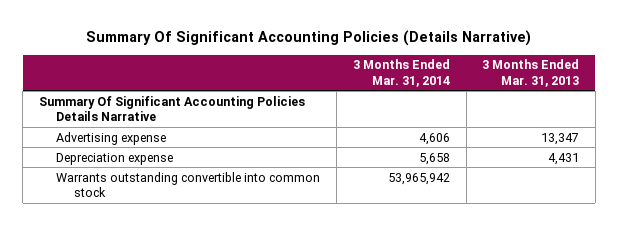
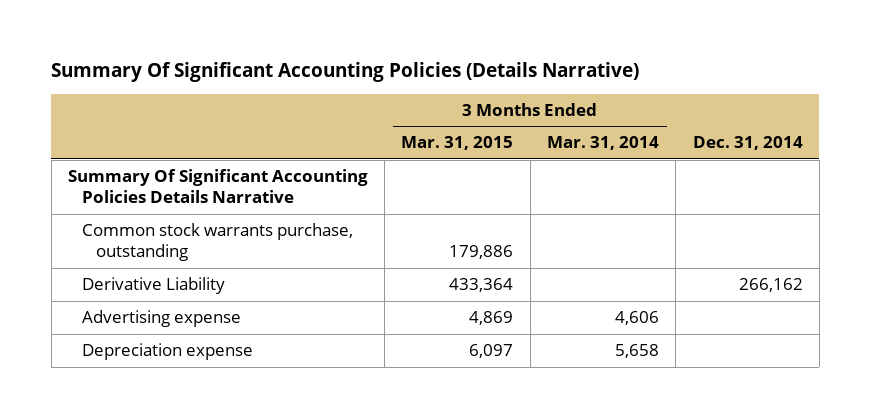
- | 3 Months Ended Mar. 31, 2014 | 3 Months Ended Mar. 31, 2013
+ | 3 Months Ended Mar. 31, 2015 | 3 Months Ended Mar. 31, 2014 | Dec. 31, 2014
+ Common stock warrants purchase, outstanding | 179,886 | |
+ Derivative Liability | 433,364 | | 266,162
- Warrants outstanding convertible into common stock | 53,965,942 |

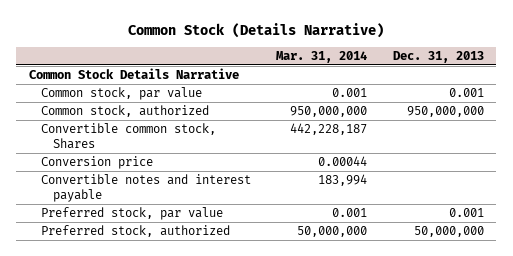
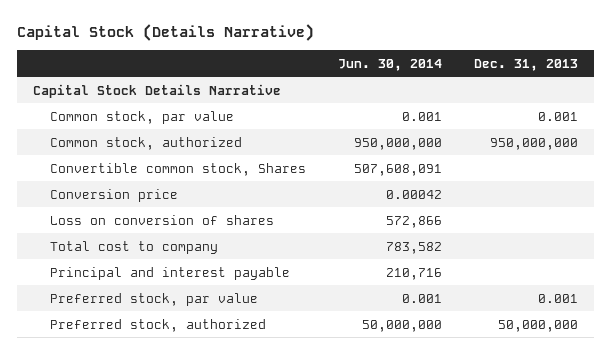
- Common Stock (Details Narrative)
+ Capital Stock (Details Narrative)
- | Mar. 31, 2014 | Dec. 31, 2013
+ | Jun. 30, 2014 | Dec. 31, 2013
- Common Stock Details Narrative
+ Capital Stock Details Narrative
- Convertible notes and interest payable | 183,994 |
+ Loss on conversion of shares | 572,866 |
+ Total cost to company | 783,582 |
+ Principal and interest payable | 210,716 |

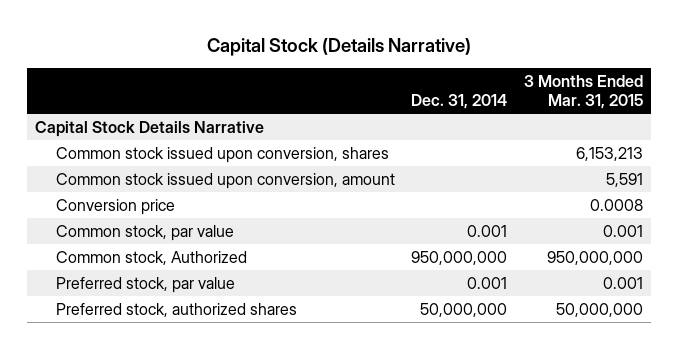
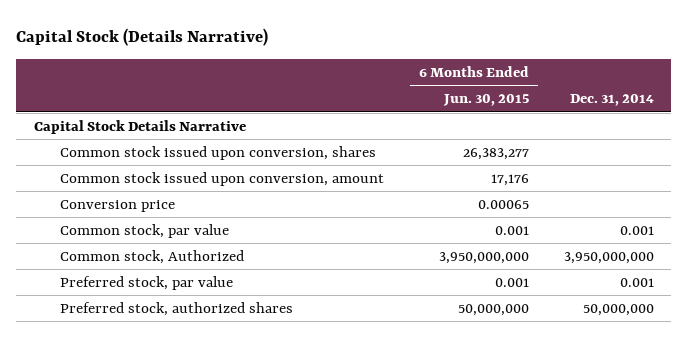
- | Dec. 31, 2014 | 3 Months Ended Mar. 31, 2015
+ | 6 Months Ended Jun. 30, 2015 | Dec. 31, 2014
- Common stock, Authorized | 950,000,000 | 950,000,000
+ Common stock, Authorized | 3,950,000,000 | 3,950,000,000

